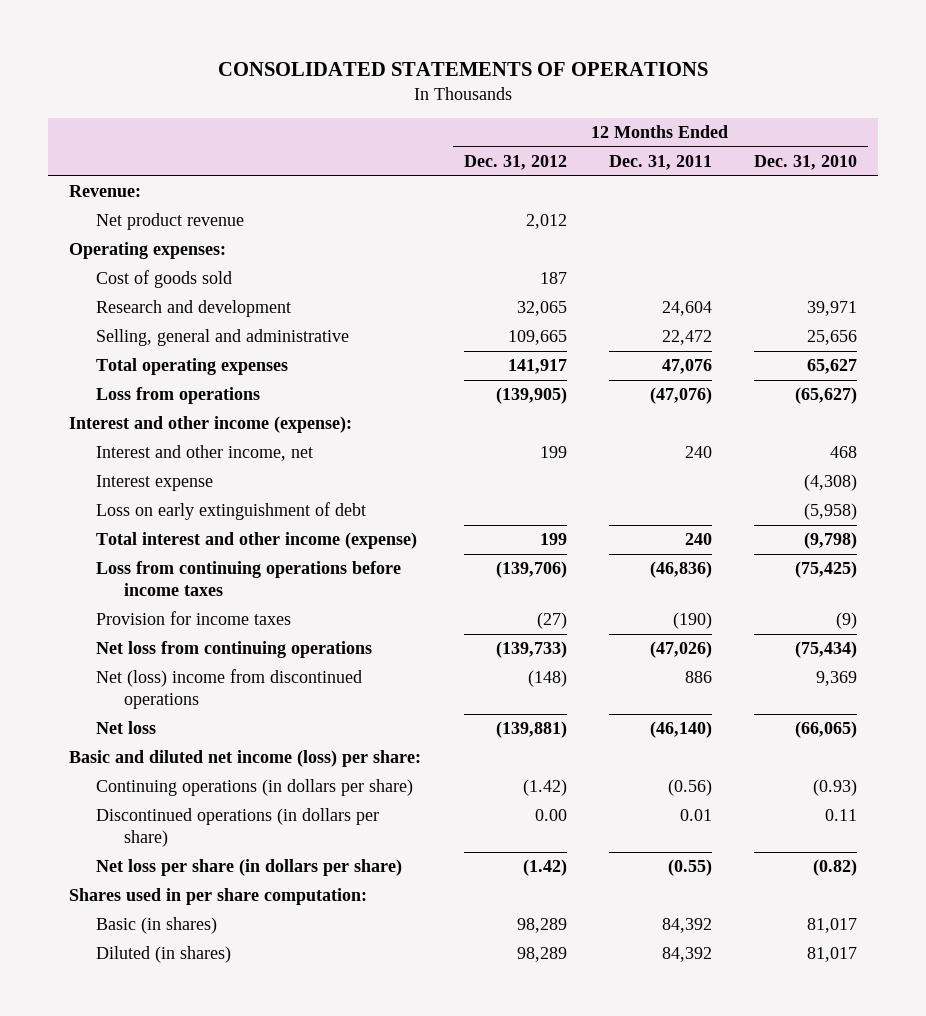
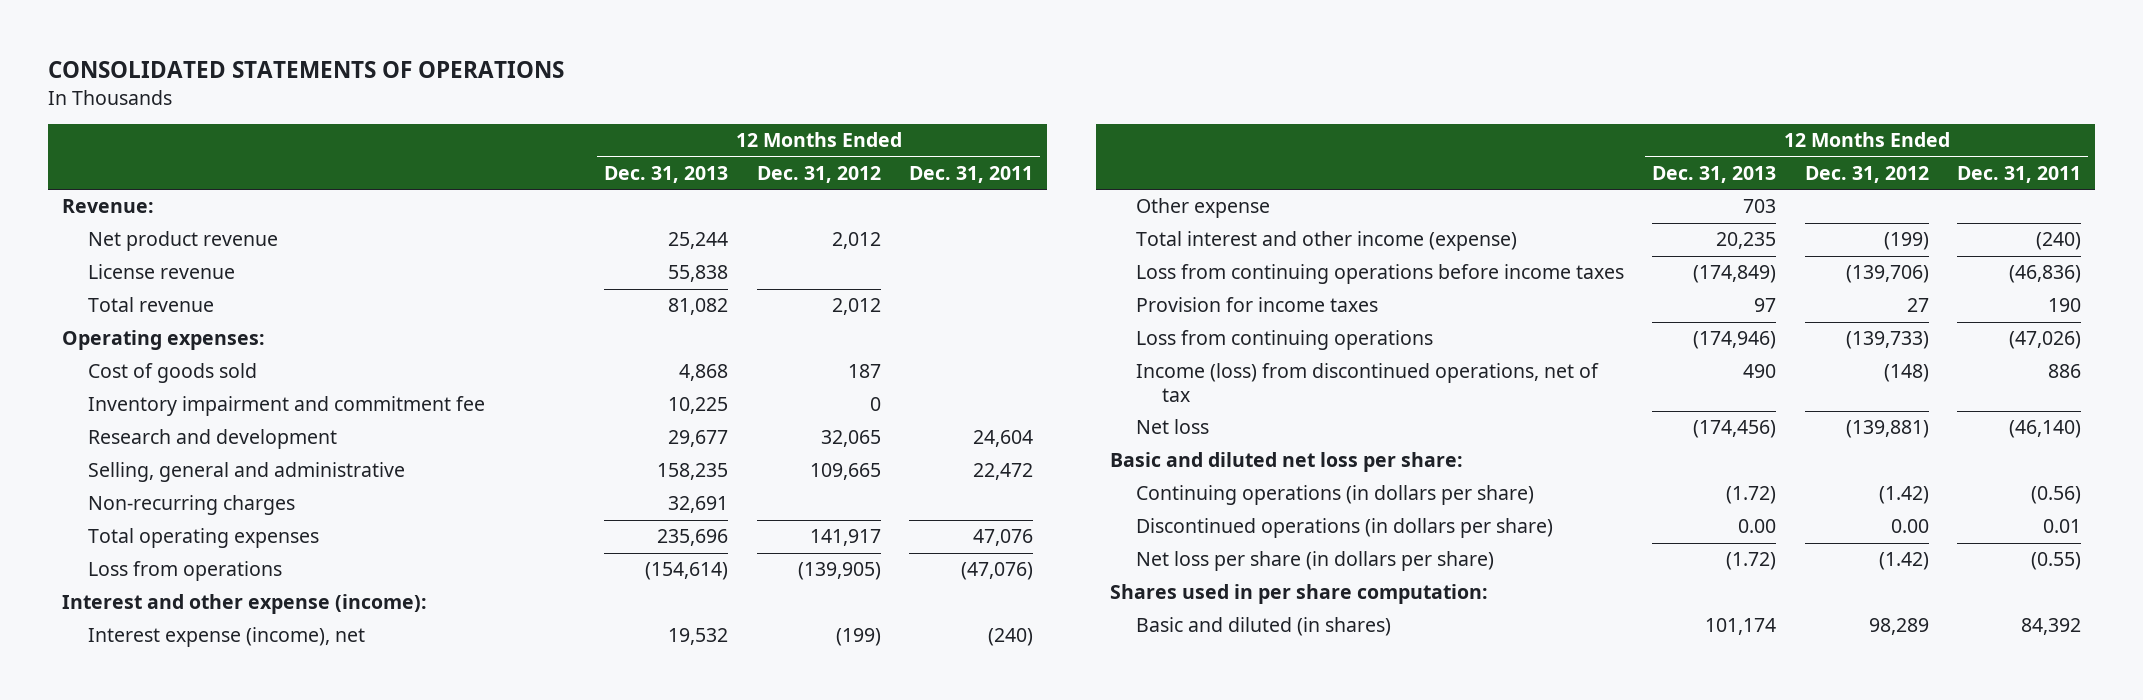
- | 12 Months Ended Dec. 31, 2012 | 12 Months Ended Dec. 31, 2011 | 12 Months Ended Dec. 31, 2010
+ | 12 Months Ended Dec. 31, 2013 | 12 Months Ended Dec. 31, 2012 | 12 Months Ended Dec. 31, 2011
+ License revenue | 55,838 | |
+ Total revenue | 81,082 | 2,012 |
+ Inventory impairment and commitment fee | 10,225 | 0 |
+ Non-recurring charges | 32,691 | |
- Interest and other income (expense):
- Interest and other income, net | 199 | 240 | 468
- Interest expense | | | (4,308)
- Loss on early extinguishment of debt | | | (5,958)
- Total interest and other income (expense) | 199 | 240 | (9,798)
+ Interest and other expense (income):
+ Interest expense (income), net | 19,532 | (199) | (240)
+ Other expense | 703 | |
+ Total interest and other income (expense) | 20,235 | (199) | (240)
- Provision for income taxes | (27) | (190) | (9)
- Net loss from continuing operations | (139,733) | (47,026) | (75,434)
- Net (loss) income from discontinued operations | (148) | 886 | 9,369
+ Provision for income taxes | 97 | 27 | 190
+ Loss from continuing operations | (174,946) | (139,733) | (47,026)
+ Income (loss) from discontinued operations, net of tax | 490 | (148) | 886
- Basic and diluted net income (loss) per share:
+ Basic and diluted net loss per share:
- Basic (in shares) | 98,289 | 84,392 | 81,017
- Diluted (in shares) | 98,289 | 84,392 | 81,017
+ Basic and diluted (in shares) | 101,174 | 98,289 | 84,392

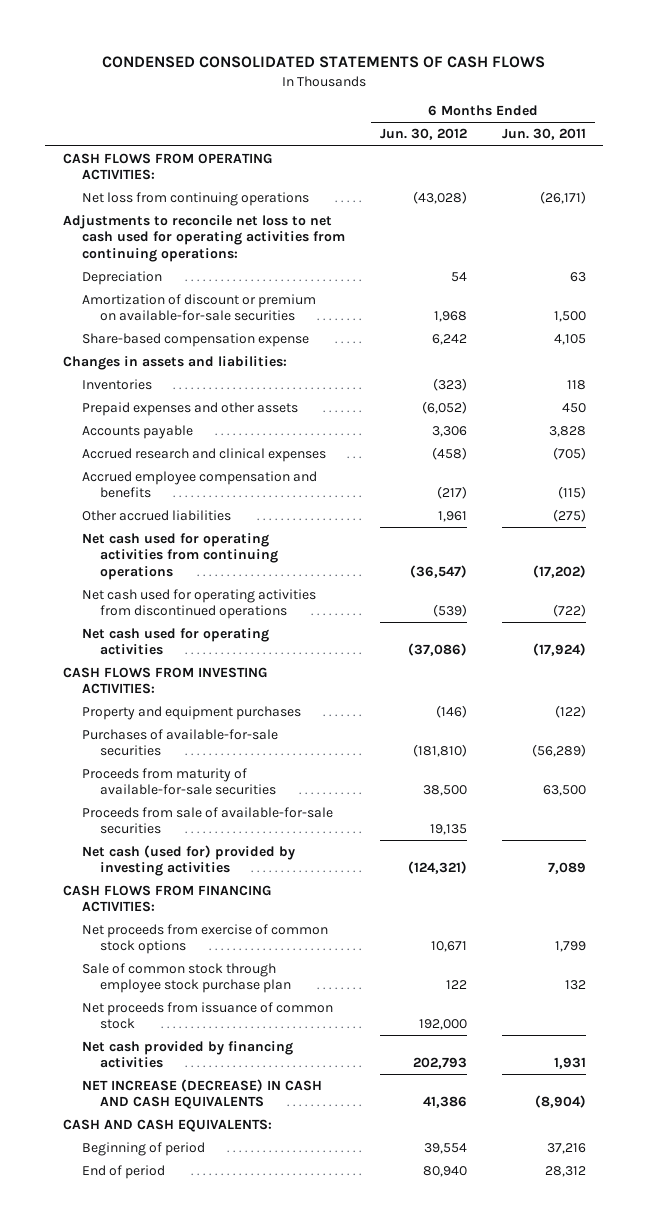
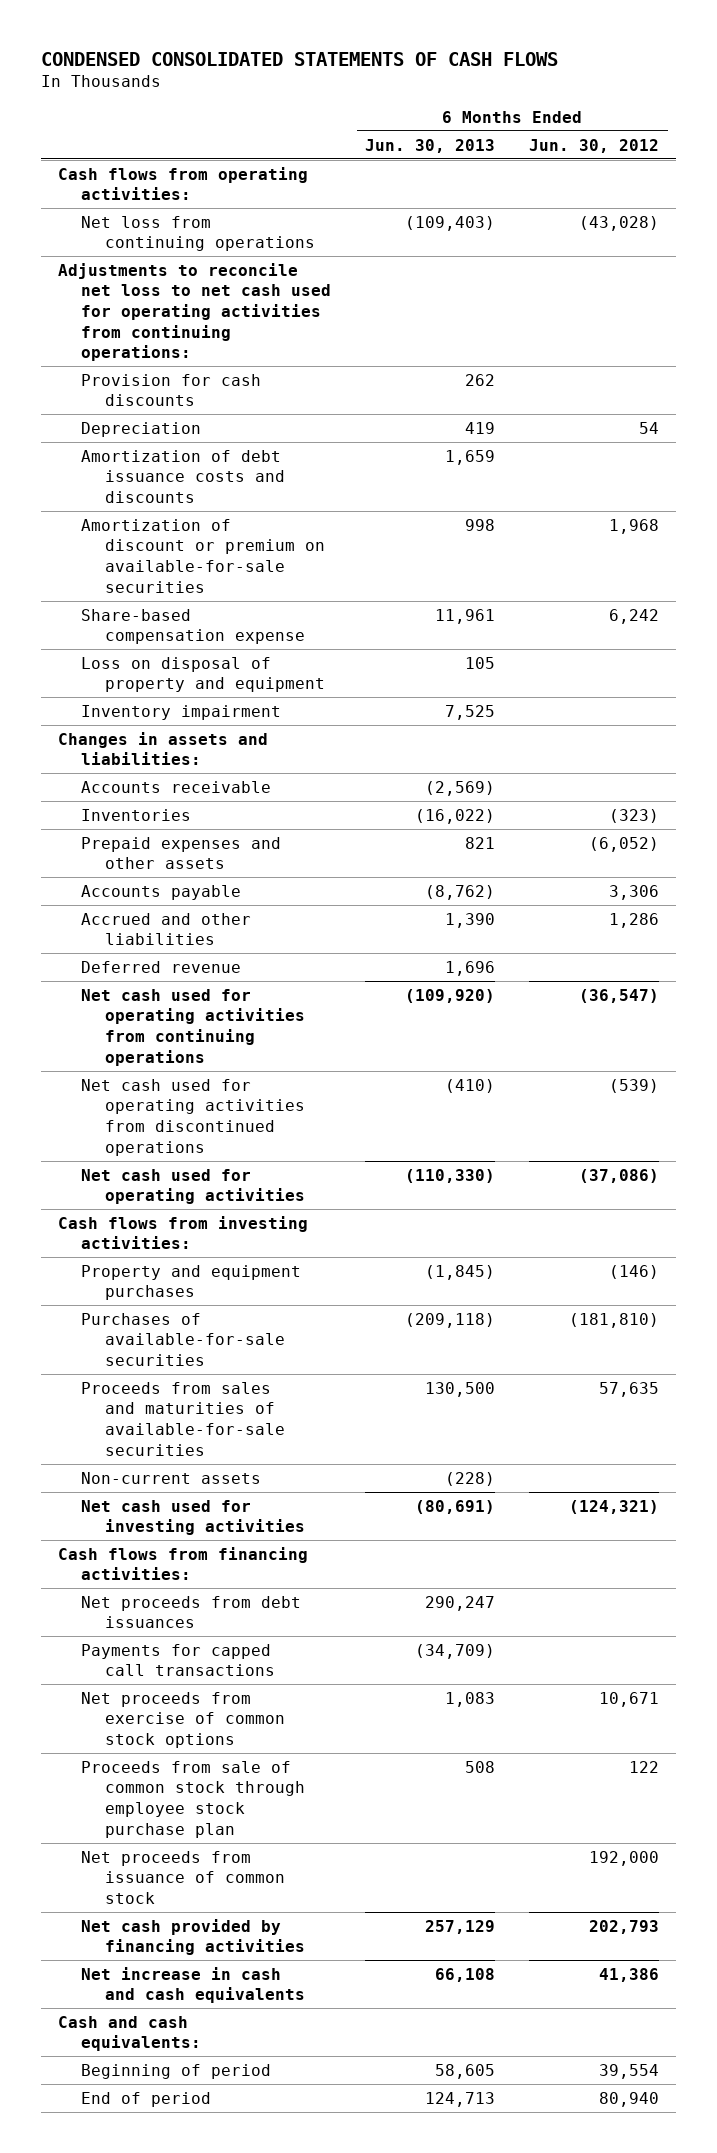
- | 6 Months Ended Jun. 30, 2012 | 6 Months Ended Jun. 30, 2011
+ | 6 Months Ended Jun. 30, 2013 | 6 Months Ended Jun. 30, 2012
- CASH FLOWS FROM OPERATING ACTIVITIES:
+ Cash flows from operating activities:
+ Provision for cash discounts | 262 |
+ Amortization of debt issuance costs and discounts | 1,659 |
+ Loss on disposal of property and equipment | 105 |
+ Inventory impairment | 7,525 |
+ Accounts receivable | (2,569) |
- Accrued research and clinical expenses | (458) | (705)
- Accrued employee compensation and benefits | (217) | (115)
- Other accrued liabilities | 1,961 | (275)
+ Accrued and other liabilities | 1,390 | 1,286
+ Deferred revenue | 1,696 |
- CASH FLOWS FROM INVESTING ACTIVITIES:
+ Cash flows from investing activities:
- Proceeds from maturity of available-for-sale securities | 38,500 | 63,500
- Proceeds from sale of available-for-sale securities | 19,135 |
- Net cash (used for) provided by investing activities | (124,321) | 7,089
- CASH FLOWS FROM FINANCING ACTIVITIES:
+ Proceeds from sales and maturities of available-for-sale securities | 130,500 | 57,635
+ Non-current assets | (228) |
+ Net cash used for investing activities | (80,691) | (124,321)
+ Cash flows from financing activities:
+ Net proceeds from debt issuances | 290,247 |
+ Payments for capped call transactions | (34,709) |
- Sale of common stock through employee stock purchase plan | 122 | 132
+ Proceeds from sale of common stock through employee stock purchase plan | 508 | 122
- NET INCREASE (DECREASE) IN CASH AND CASH EQUIVALENTS | 41,386 | (8,904)
- CASH AND CASH EQUIVALENTS:
+ Net increase in cash and cash equivalents | 66,108 | 41,386
+ Cash and cash equivalents:

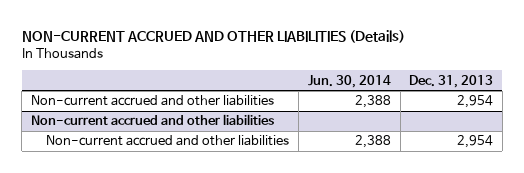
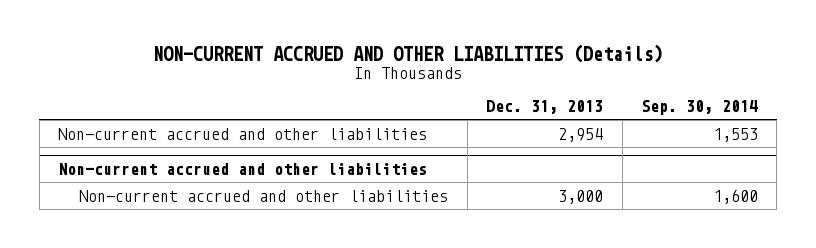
- | Jun. 30, 2014 | Dec. 31, 2013
+ | Dec. 31, 2013 | Sep. 30, 2014
@ Non-current accrued and other liabilities
- Non-current accrued and other liabilities | 2,388 | 2,954
+ Non-current accrued and other liabilities | 3,000 | 1,600

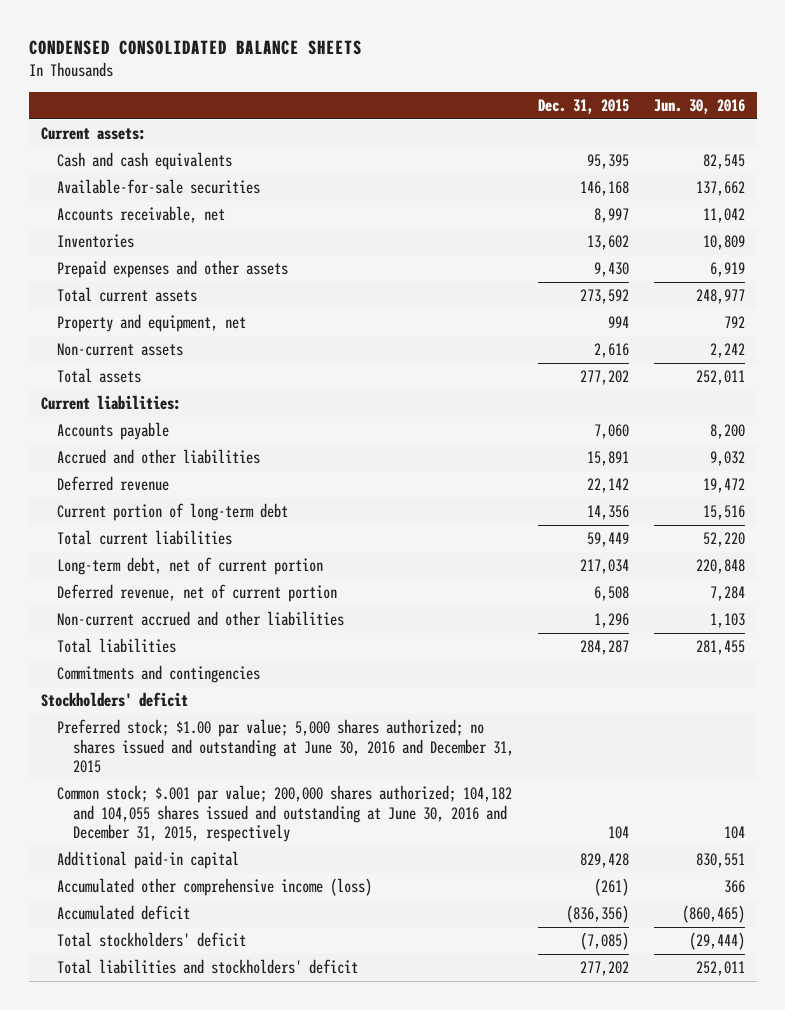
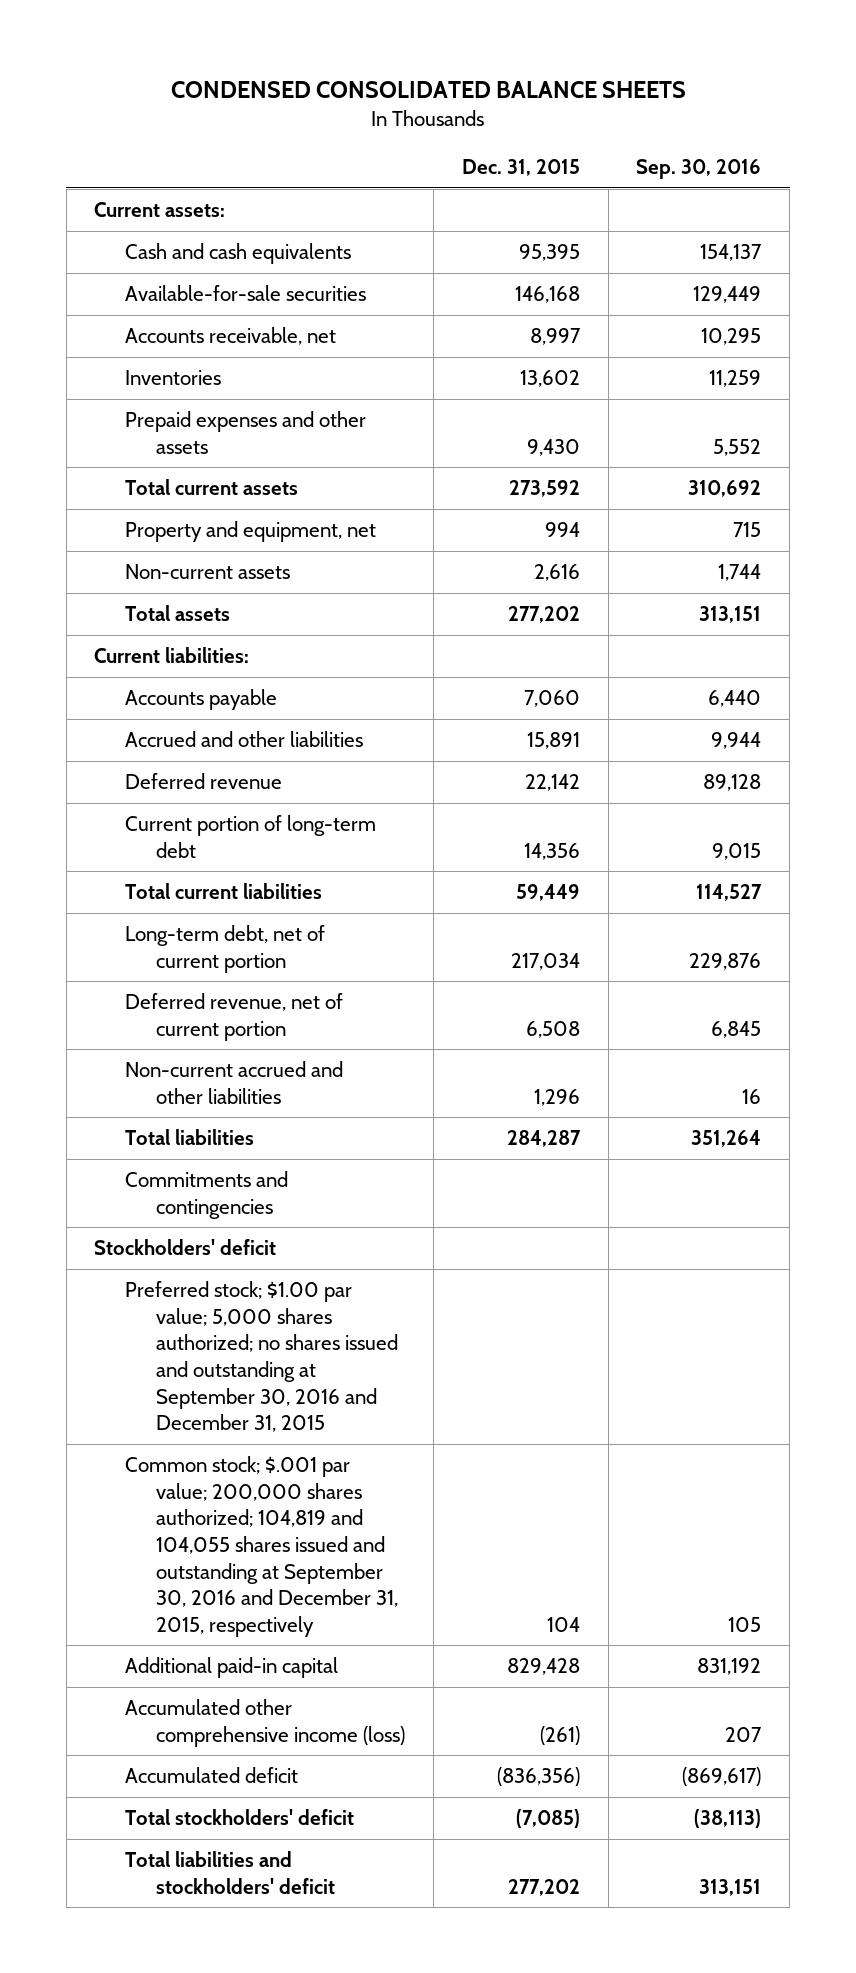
- | Dec. 31, 2015 | Jun. 30, 2016
+ | Dec. 31, 2015 | Sep. 30, 2016
- Preferred stock; $1.00 par value; 5,000 shares authorized; no shares issued and outstanding at June 30, 2016 and December 31, 2015
- Common stock; $.001 par value; 200,000 shares authorized; 104,182 and 104,055 shares issued and outstanding at June 30, 2016 and December 31, 2015, respectively | 104 | 104
+ Preferred stock; $1.00 par value; 5,000 shares authorized; no shares issued and outstanding at September 30, 2016 and December 31, 2015
+ Common stock; $.001 par value; 200,000 shares authorized; 104,819 and 104,055 shares issued and outstanding at September 30, 2016 and December 31, 2015, respectively | 104 | 105

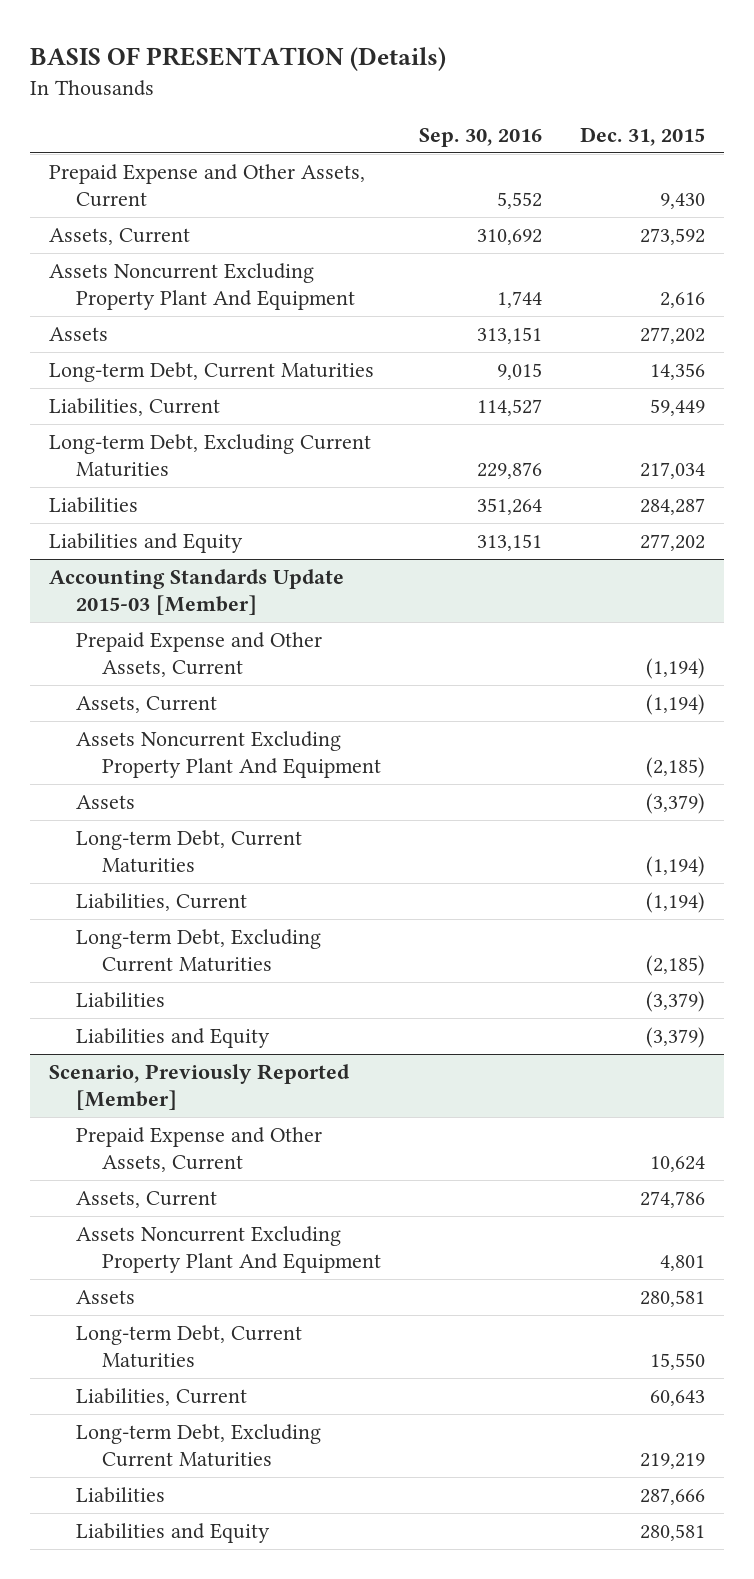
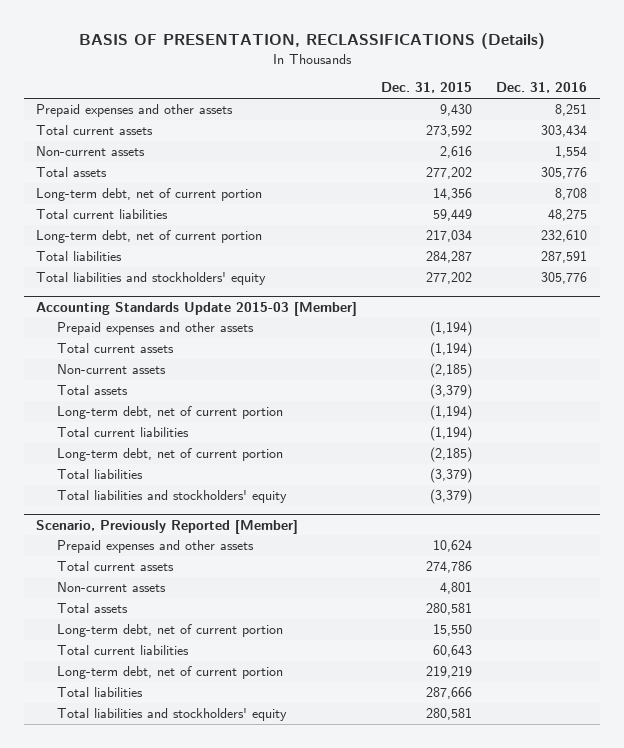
- BASIS OF PRESENTATION (Details)
+ BASIS OF PRESENTATION, RECLASSIFICATIONS (Details)
- | Sep. 30, 2016 | Dec. 31, 2015
+ | Dec. 31, 2015 | Dec. 31, 2016
- Prepaid Expense and Other Assets, Current | 5,552 | 9,430
- Assets, Current | 310,692 | 273,592
- Assets Noncurrent Excluding Property Plant And Equipment | 1,744 | 2,616
- Assets | 313,151 | 277,202
- Long-term Debt, Current Maturities | 9,015 | 14,356
- Liabilities, Current | 114,527 | 59,449
- Long-term Debt, Excluding Current Maturities | 229,876 | 217,034
- Liabilities | 351,264 | 284,287
- Liabilities and Equity | 313,151 | 277,202
+ Prepaid expenses and other assets | 9,430 | 8,251
+ Total current assets | 273,592 | 303,434
+ Non-current assets | 2,616 | 1,554
+ Total assets | 277,202 | 305,776
+ Long-term debt, net of current portion | 14,356 | 8,708
+ Total current liabilities | 59,449 | 48,275
+ Long-term debt, net of current portion | 217,034 | 232,610
+ Total liabilities | 284,287 | 287,591
+ Total liabilities and stockholders' equity | 277,202 | 305,776
@ Accounting Standards Update 2015-03 [Member]
- Prepaid Expense and Other Assets, Current | | (1,194)
- Assets, Current | | (1,194)
- Assets Noncurrent Excluding Property Plant And Equipment | | (2,185)
- Assets | | (3,379)
- Long-term Debt, Current Maturities | | (1,194)
- Liabilities, Current | | (1,194)
- Long-term Debt, Excluding Current Maturities | | (2,185)
- Liabilities | | (3,379)
- Liabilities and Equity | | (3,379)
+ Prepaid expenses and other assets | (1,194) |
+ Total current assets | (1,194) |
+ Non-current assets | (2,185) |
+ Total assets | (3,379) |
+ Long-term debt, net of current portion | (1,194) |
+ Total current liabilities | (1,194) |
+ Long-term debt, net of current portion | (2,185) |
+ Total liabilities | (3,379) |
+ Total liabilities and stockholders' equity | (3,379) |
@ Scenario, Previously Reported [Member]
- Prepaid Expense and Other Assets, Current | | 10,624
- Assets, Current | | 274,786
- Assets Noncurrent Excluding Property Plant And Equipment | | 4,801
- Assets | | 280,581
- Long-term Debt, Current Maturities | | 15,550
- Liabilities, Current | | 60,643
- Long-term Debt, Excluding Current Maturities | | 219,219
- Liabilities | | 287,666
- Liabilities and Equity | | 280,581
+ Prepaid expenses and other assets | 10,624 |
+ Total current assets | 274,786 |
+ Non-current assets | 4,801 |
+ Total assets | 280,581 |
+ Long-term debt, net of current portion | 15,550 |
+ Total current liabilities | 60,643 |
+ Long-term debt, net of current portion | 219,219 |
+ Total liabilities | 287,666 |
+ Total liabilities and stockholders' equity | 280,581 |

